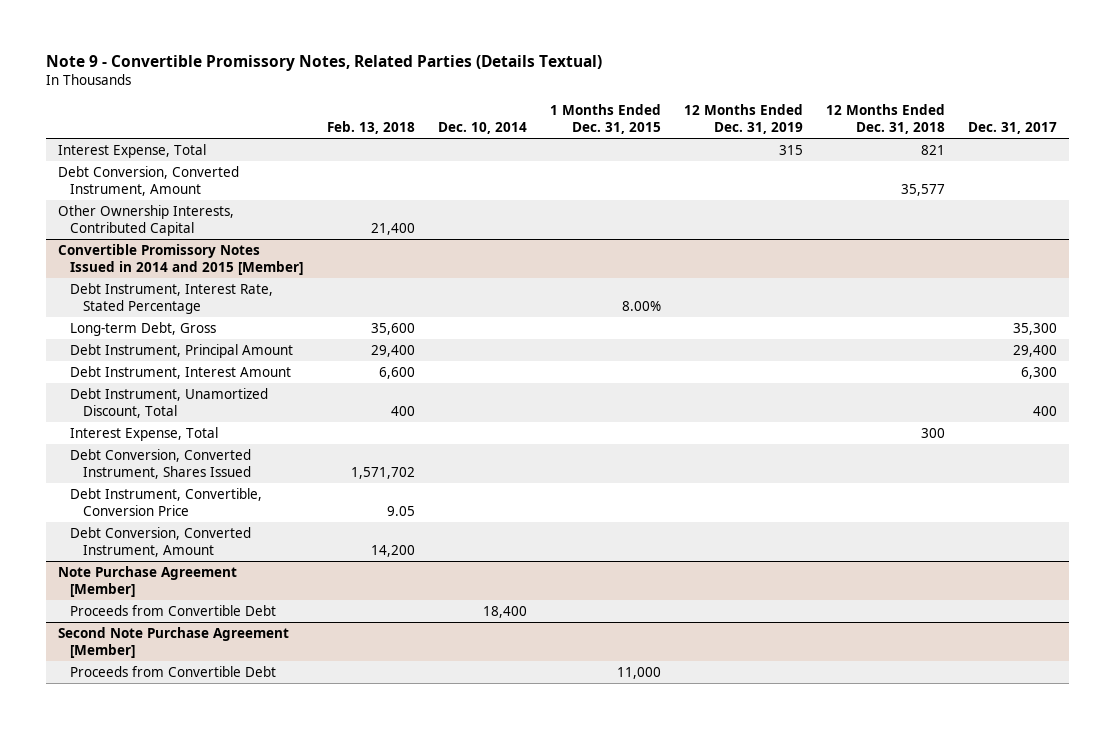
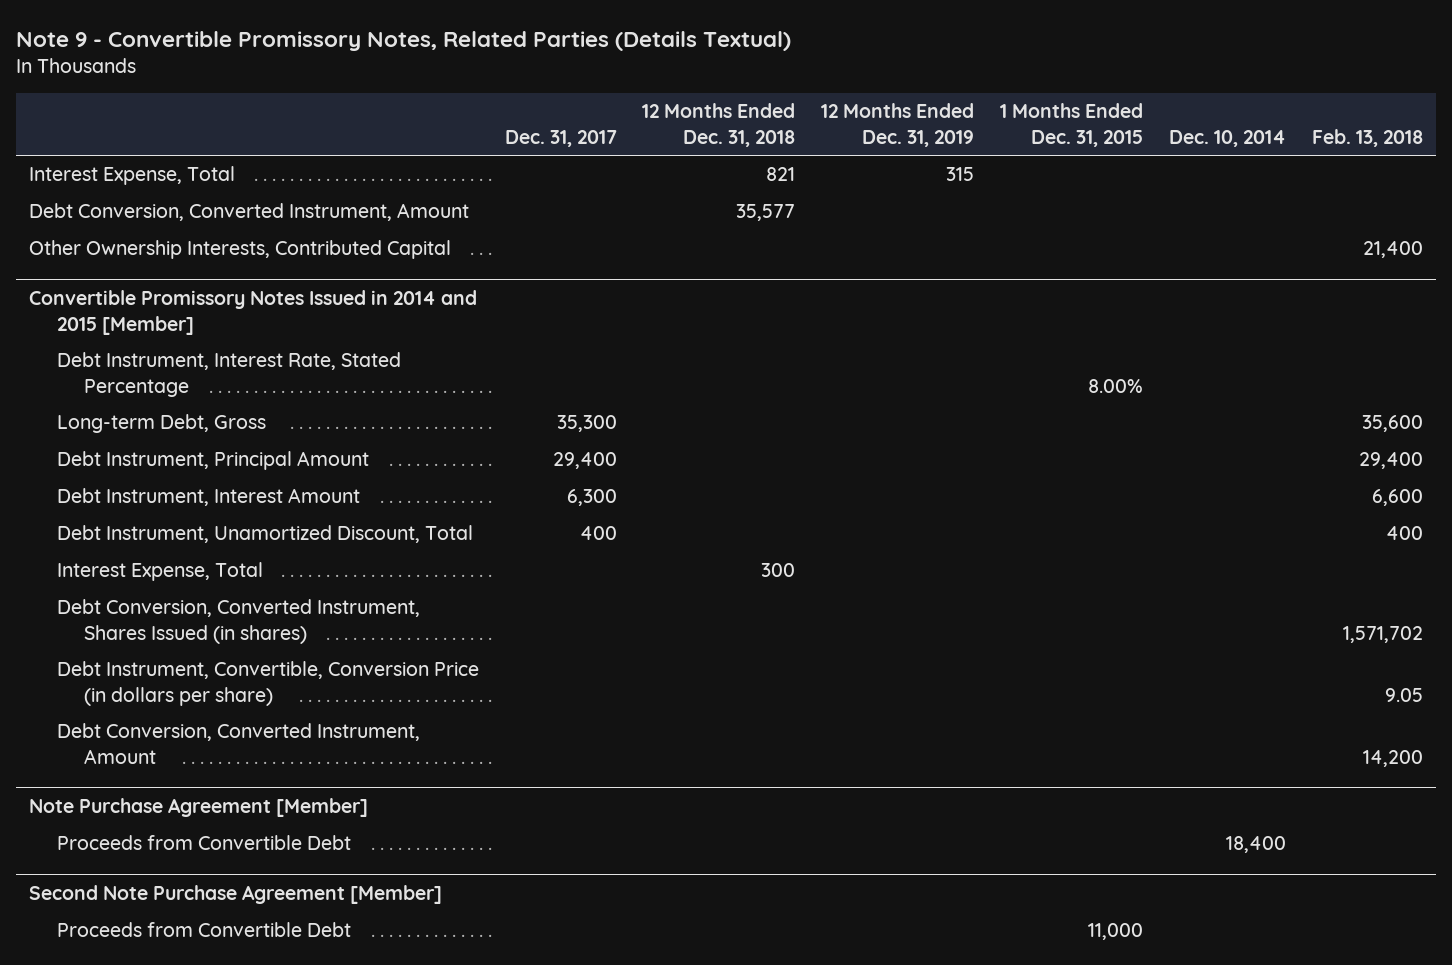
- | Feb. 13, 2018 | Dec. 10, 2014 | 1 Months Ended Dec. 31, 2015 | 12 Months Ended Dec. 31, 2019 | 12 Months Ended Dec. 31, 2018 | Dec. 31, 2017
+ | Dec. 31, 2017 | 12 Months Ended Dec. 31, 2018 | 12 Months Ended Dec. 31, 2019 | 1 Months Ended Dec. 31, 2015 | Dec. 10, 2014 | Feb. 13, 2018
@ Convertible Promissory Notes Issued in 2014 and 2015 [Member]
- Debt Conversion, Converted Instrument, Shares Issued | 1,571,702 | | | | |
- Debt Instrument, Convertible, Conversion Price | 9.05 | | | | |
+ Debt Conversion, Converted Instrument, Shares Issued (in shares) | | | | | | 1,571,702
+ Debt Instrument, Convertible, Conversion Price (in dollars per share) | | | | | | 9.05

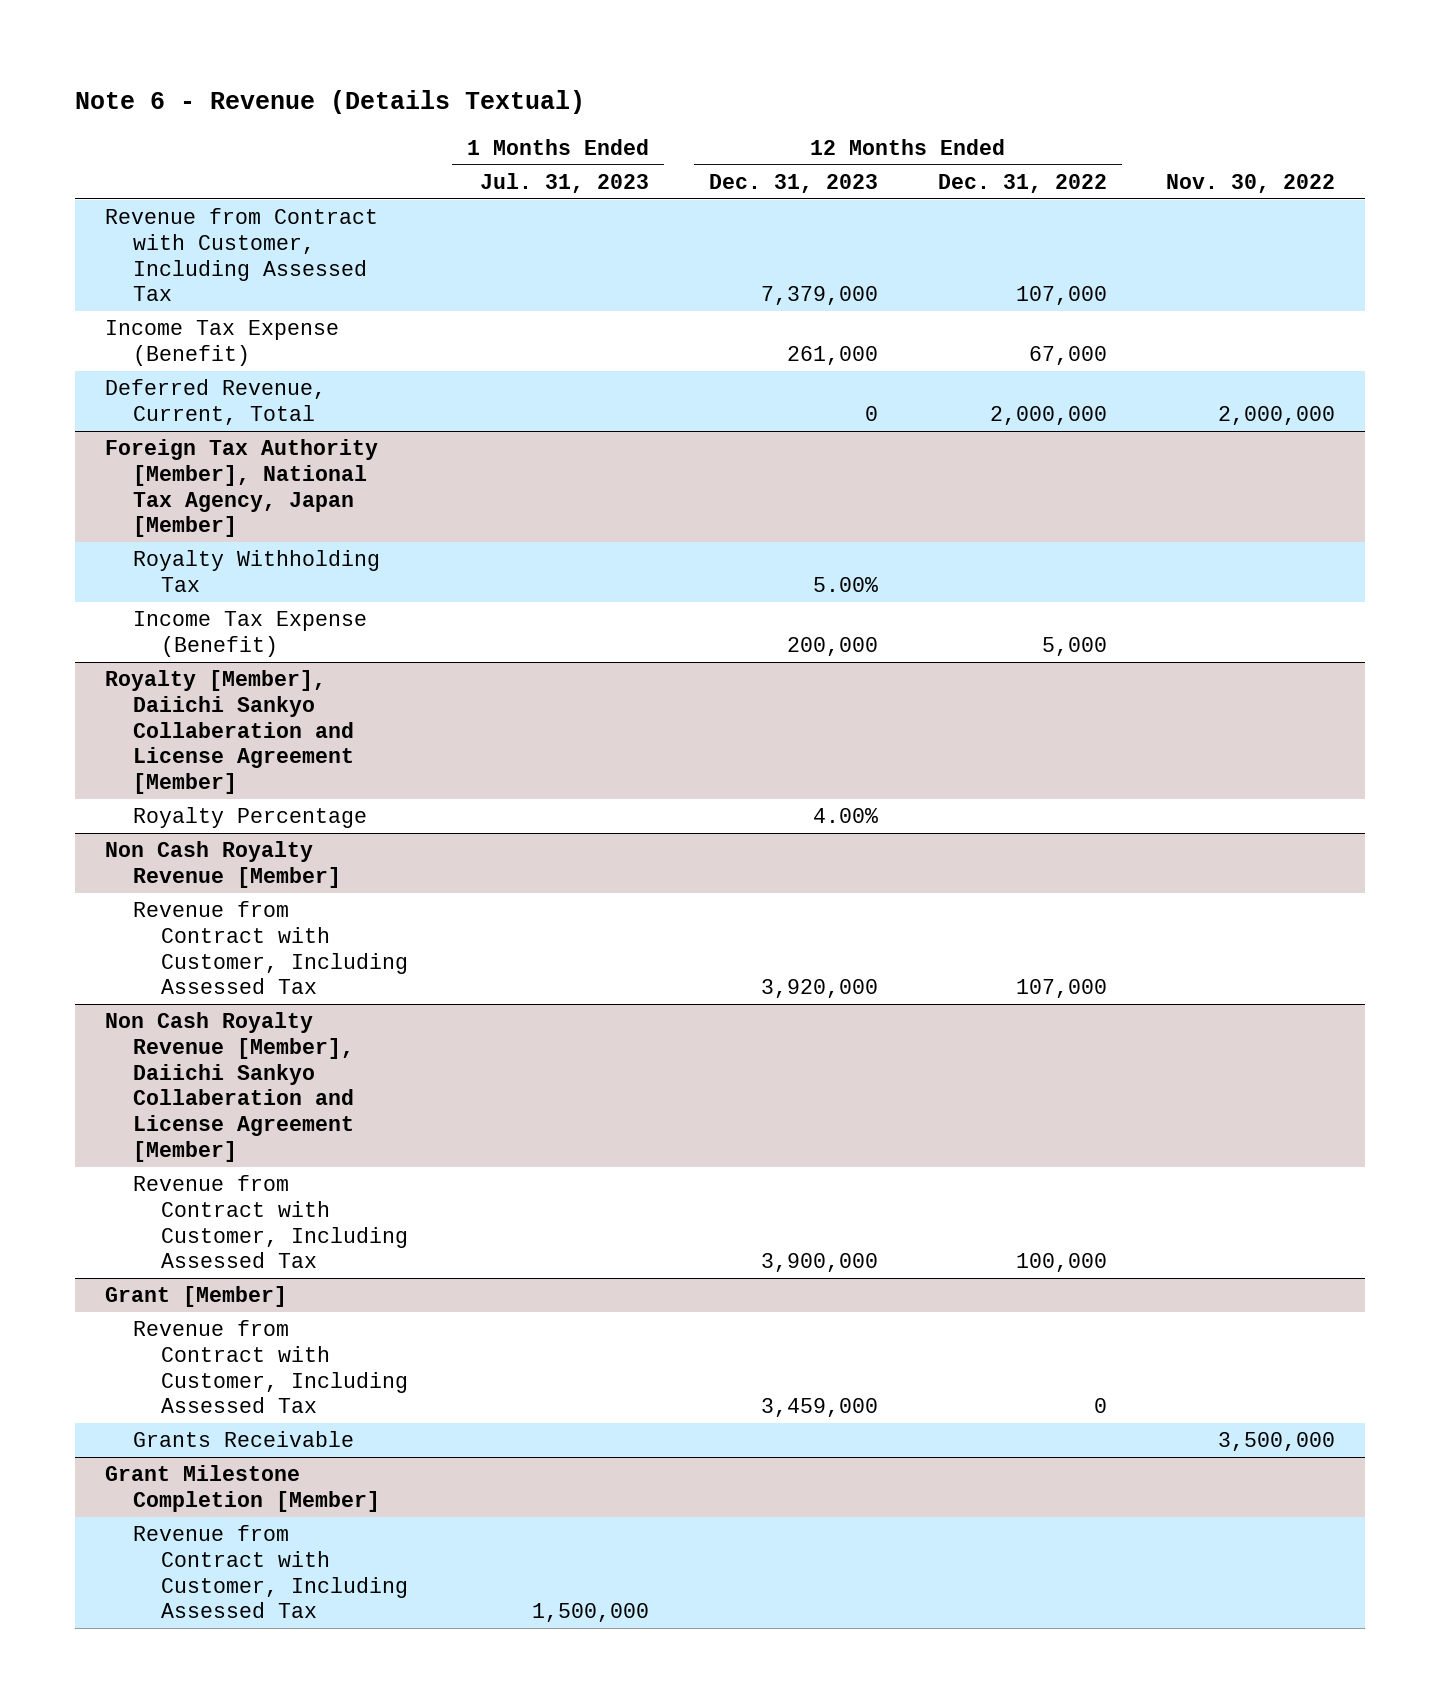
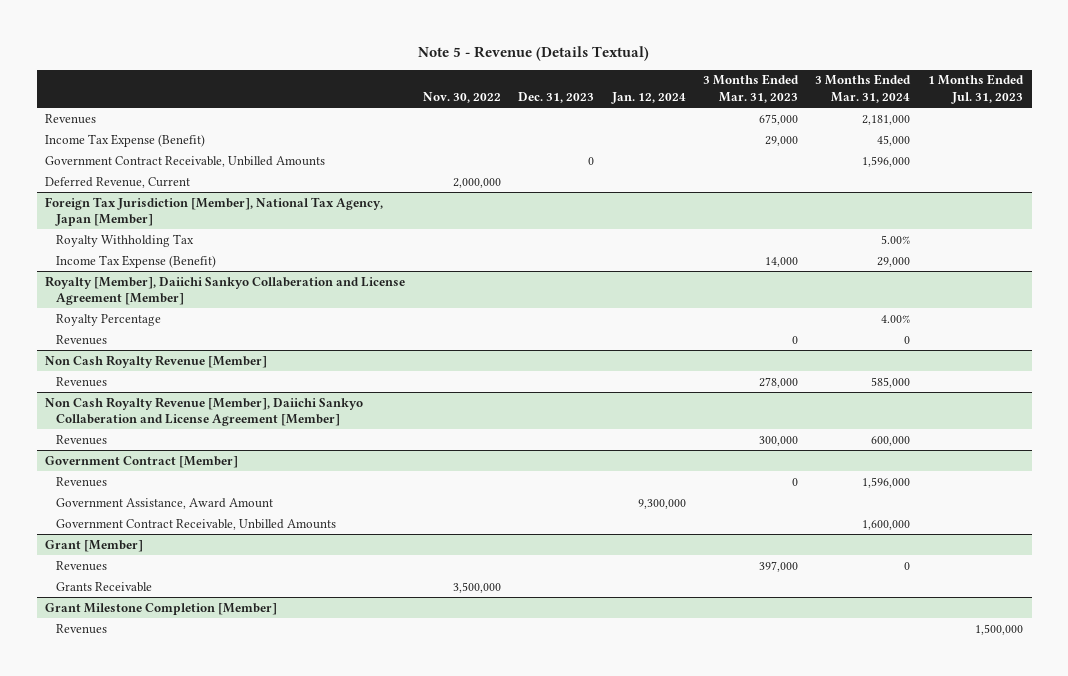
- Note 6 - Revenue (Details Textual)
+ Note 5 - Revenue (Details Textual)
- | 1 Months Ended Jul. 31, 2023 | 12 Months Ended Dec. 31, 2023 | 12 Months Ended Dec. 31, 2022 | Nov. 30, 2022
+ | Nov. 30, 2022 | Dec. 31, 2023 | Jan. 12, 2024 | 3 Months Ended Mar. 31, 2023 | 3 Months Ended Mar. 31, 2024 | 1 Months Ended Jul. 31, 2023
- Revenue from Contract with Customer, Including Assessed Tax | | 7,379,000 | 107,000 |
+ Revenues | | | | 675,000 | 2,181,000 |
- Deferred Revenue, Current, Total | | 0 | 2,000,000 | 2,000,000
- Foreign Tax Authority [Member], National Tax Agency, Japan [Member]
+ Government Contract Receivable, Unbilled Amounts | | 0 | | | 1,596,000 |
+ Deferred Revenue, Current | 2,000,000 | | | | |
+ Foreign Tax Jurisdiction [Member], National Tax Agency, Japan [Member]
@ Royalty [Member], Daiichi Sankyo Collaberation and License Agreement [Member]
+ Revenues | | | | 0 | 0 |
@ Non Cash Royalty Revenue [Member]
- Revenue from Contract with Customer, Including Assessed Tax | | 3,920,000 | 107,000 |
+ Revenues | | | | 278,000 | 585,000 |
@ Non Cash Royalty Revenue [Member], Daiichi Sankyo Collaberation and License Agreement [Member]
- Revenue from Contract with Customer, Including Assessed Tax | | 3,900,000 | 100,000 |
+ Revenues | | | | 300,000 | 600,000 |
+ Government Contract [Member]
+ Revenues | | | | 0 | 1,596,000 |
+ Government Assistance, Award Amount | | | 9,300,000 | | |
+ Government Contract Receivable, Unbilled Amounts | | | | | 1,600,000 |
@ Grant [Member]
- Revenue from Contract with Customer, Including Assessed Tax | | 3,459,000 | 0 |
+ Revenues | | | | 397,000 | 0 |
@ Grant Milestone Completion [Member]
- Revenue from Contract with Customer, Including Assessed Tax | 1,500,000 | | |
+ Revenues | | | | | | 1,500,000

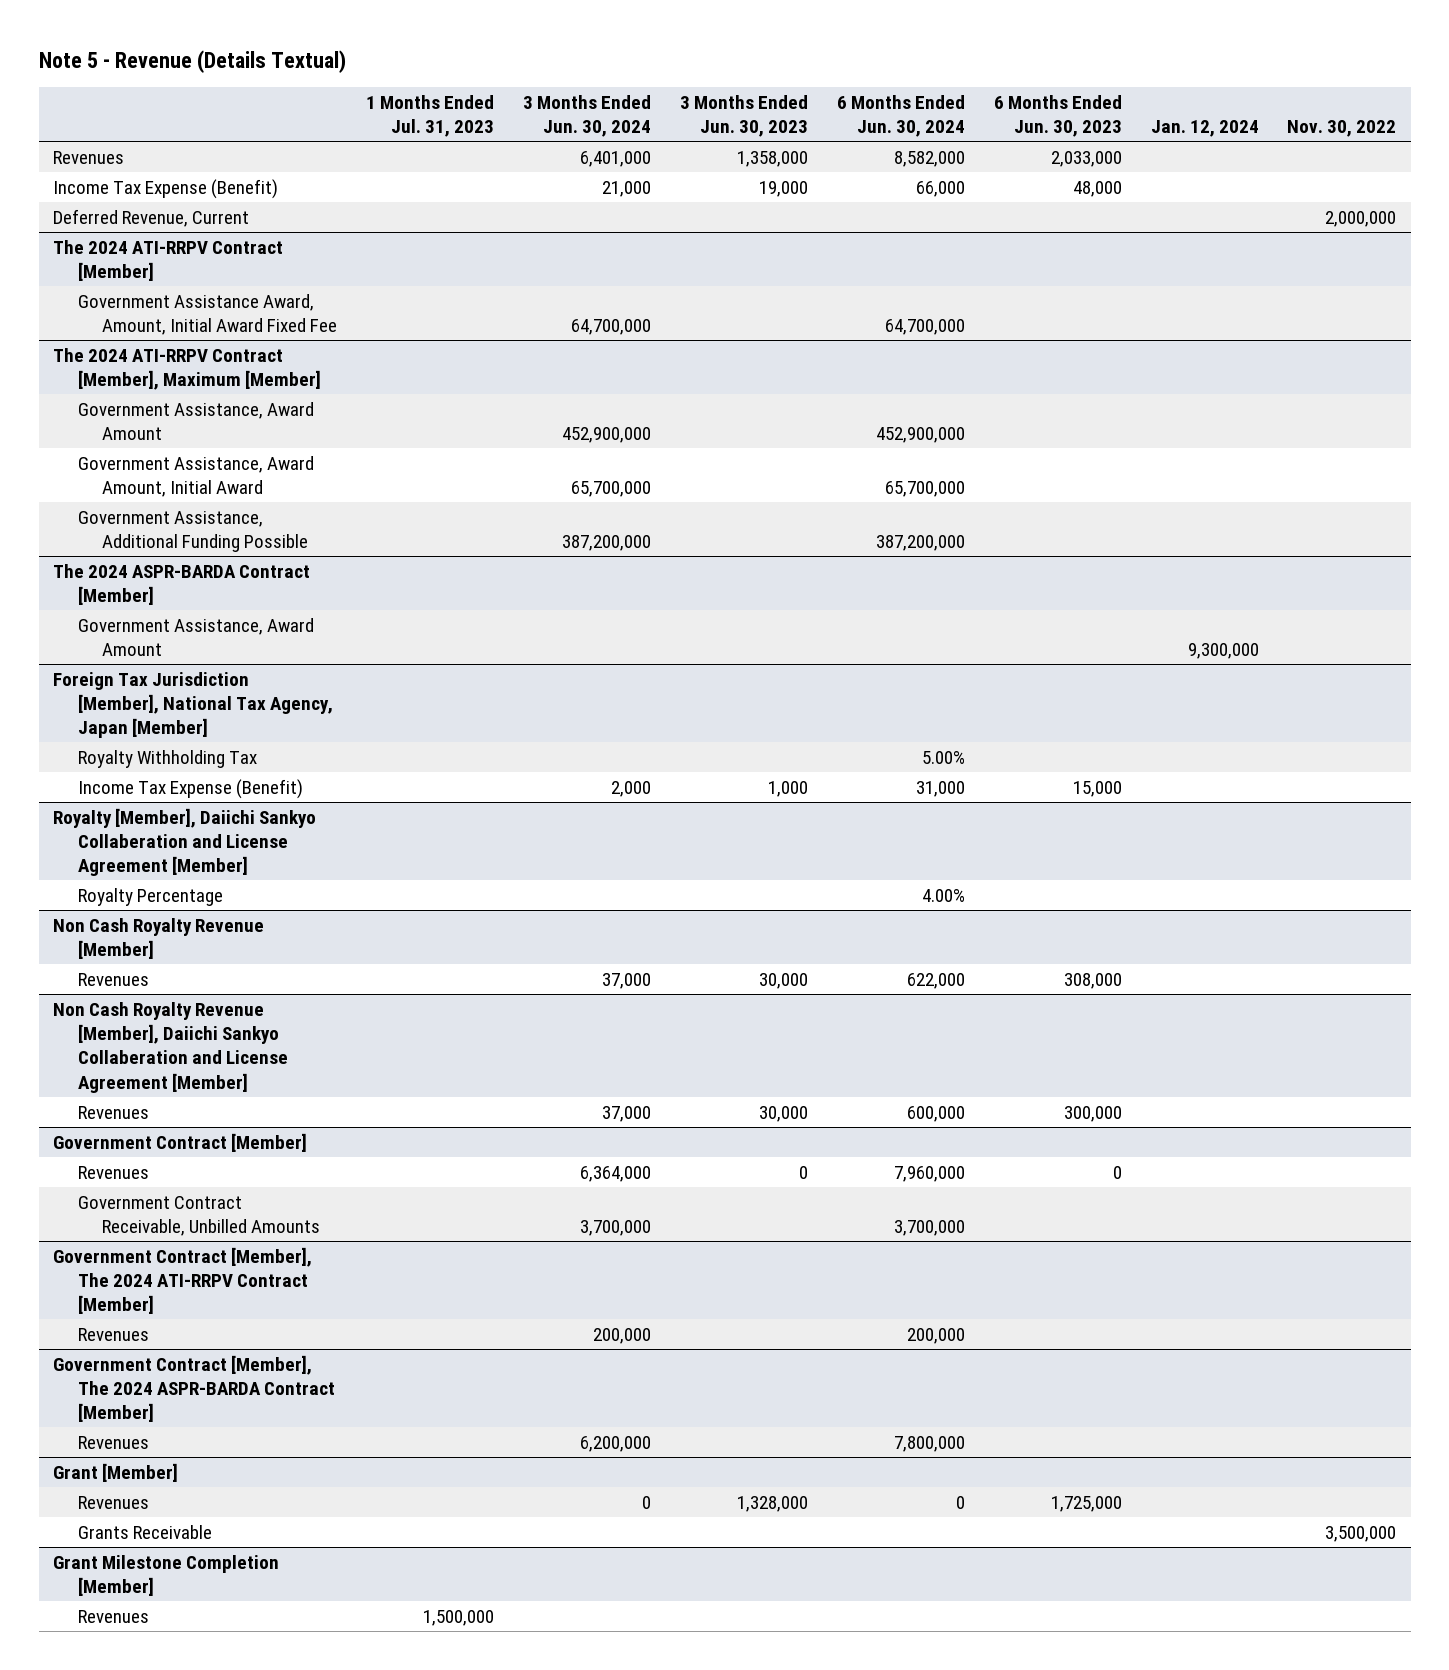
- | Nov. 30, 2022 | Dec. 31, 2023 | Jan. 12, 2024 | 3 Months Ended Mar. 31, 2023 | 3 Months Ended Mar. 31, 2024 | 1 Months Ended Jul. 31, 2023
+ | 1 Months Ended Jul. 31, 2023 | 3 Months Ended Jun. 30, 2024 | 3 Months Ended Jun. 30, 2023 | 6 Months Ended Jun. 30, 2024 | 6 Months Ended Jun. 30, 2023 | Jan. 12, 2024 | Nov. 30, 2022
- Government Contract Receivable, Unbilled Amounts | | 0 | | | 1,596,000 |
+ The 2024 ATI-RRPV Contract [Member]
+ Government Assistance Award, Amount, Initial Award Fixed Fee | | 64,700,000 | | 64,700,000 | | |
+ The 2024 ATI-RRPV Contract [Member], Maximum [Member]
+ Government Assistance, Award Amount | | 452,900,000 | | 452,900,000 | | |
+ Government Assistance, Award Amount, Initial Award | | 65,700,000 | | 65,700,000 | | |
+ Government Assistance, Additional Funding Possible | | 387,200,000 | | 387,200,000 | | |
+ The 2024 ASPR-BARDA Contract [Member]
+ Government Assistance, Award Amount | | | | | | 9,300,000 |
@ Royalty [Member], Daiichi Sankyo Collaberation and License Agreement [Member]
- Revenues | | | | 0 | 0 |
@ Government Contract [Member]
- Government Assistance, Award Amount | | | 9,300,000 | | |
+ Government Contract [Member], The 2024 ATI-RRPV Contract [Member]
+ Revenues | | 200,000 | | 200,000 | | |
+ Government Contract [Member], The 2024 ASPR-BARDA Contract [Member]
+ Revenues | | 6,200,000 | | 7,800,000 | | |

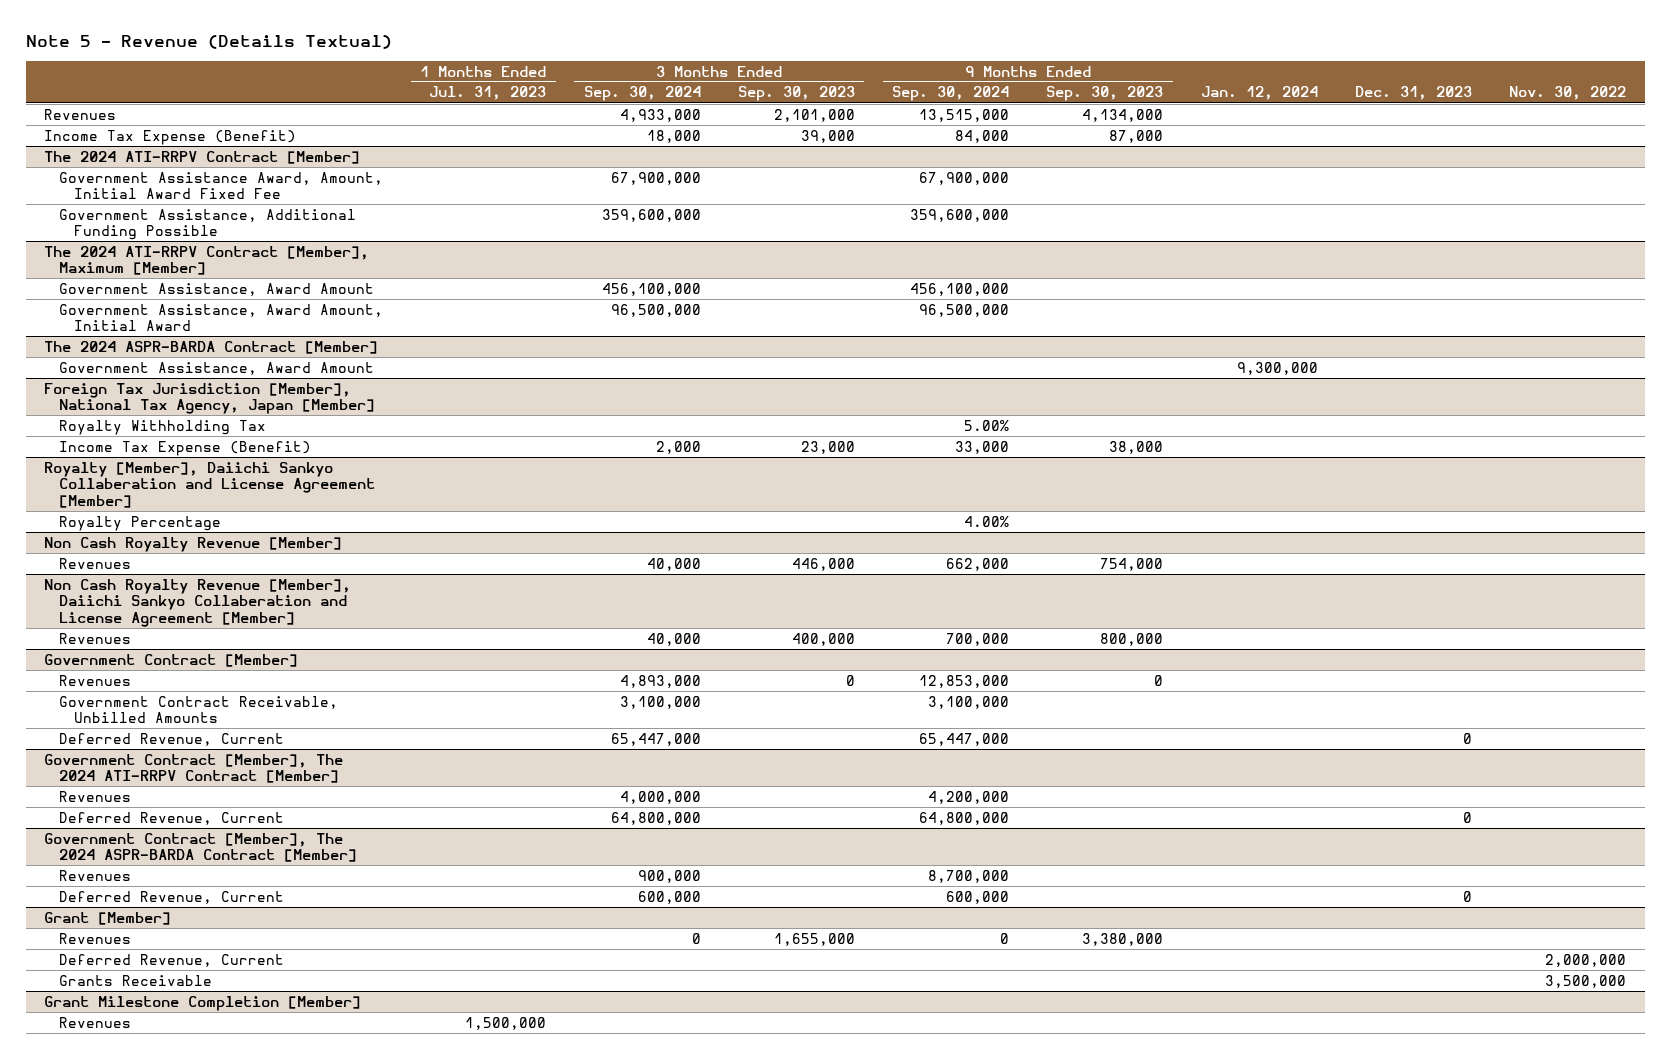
- | 1 Months Ended Jul. 31, 2023 | 3 Months Ended Jun. 30, 2024 | 3 Months Ended Jun. 30, 2023 | 6 Months Ended Jun. 30, 2024 | 6 Months Ended Jun. 30, 2023 | Jan. 12, 2024 | Nov. 30, 2022
+ | 1 Months Ended Jul. 31, 2023 | 3 Months Ended Sep. 30, 2024 | 3 Months Ended Sep. 30, 2023 | 9 Months Ended Sep. 30, 2024 | 9 Months Ended Sep. 30, 2023 | Jan. 12, 2024 | Dec. 31, 2023 | Nov. 30, 2022
- Deferred Revenue, Current | | | | | | | 2,000,000
@ The 2024 ATI-RRPV Contract [Member]
+ Government Assistance, Additional Funding Possible | | 359,600,000 | | 359,600,000 | | | |
@ The 2024 ATI-RRPV Contract [Member], Maximum [Member]
- Government Assistance, Additional Funding Possible | | 387,200,000 | | 387,200,000 | | |
@ Government Contract [Member]
+ Deferred Revenue, Current | | 65,447,000 | | 65,447,000 | | | 0 |
@ Government Contract [Member], The 2024 ATI-RRPV Contract [Member]
+ Deferred Revenue, Current | | 64,800,000 | | 64,800,000 | | | 0 |
@ Government Contract [Member], The 2024 ASPR-BARDA Contract [Member]
+ Deferred Revenue, Current | | 600,000 | | 600,000 | | | 0 |
@ Grant [Member]
+ Deferred Revenue, Current | | | | | | | | 2,000,000

